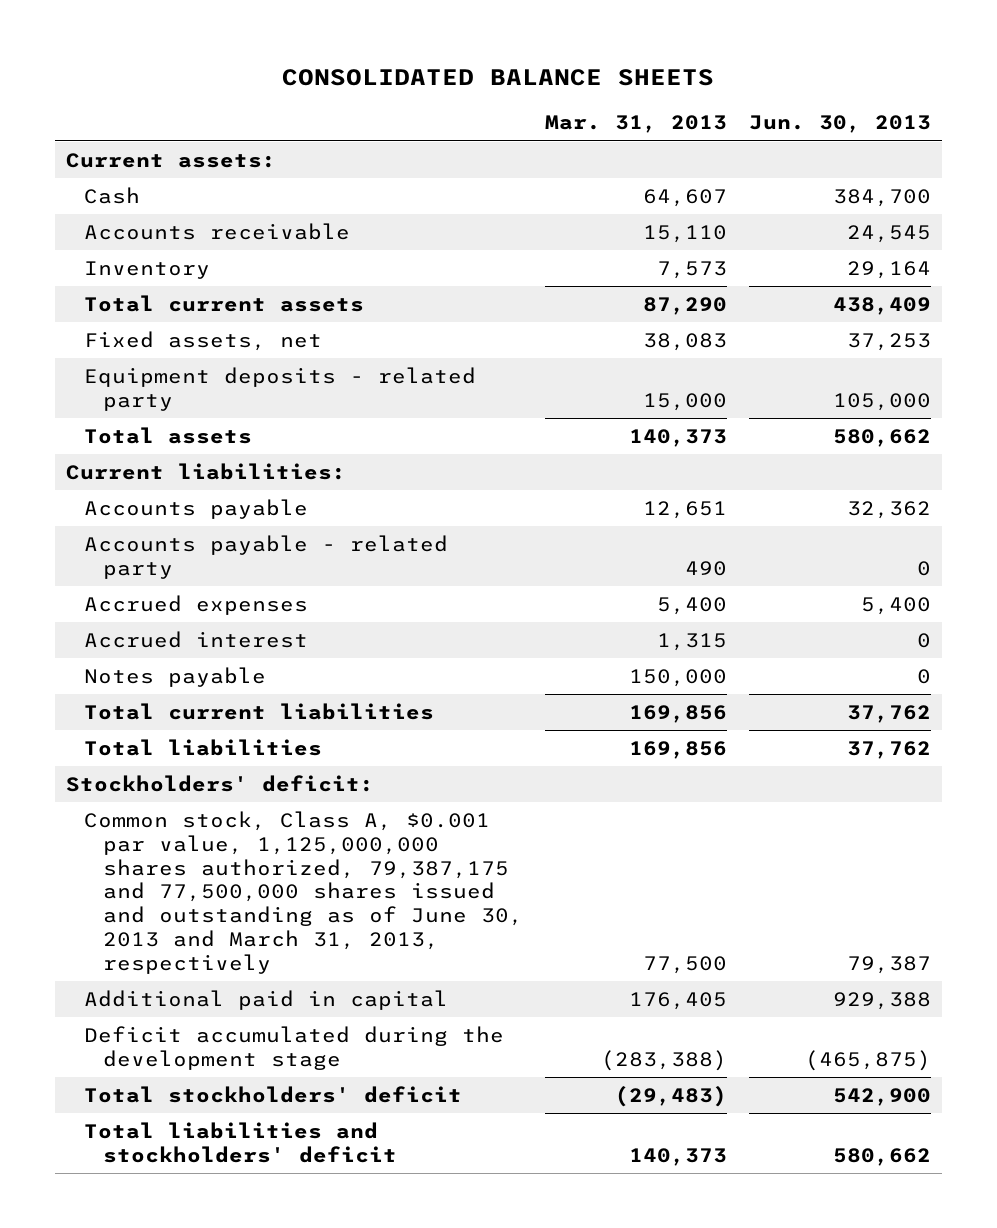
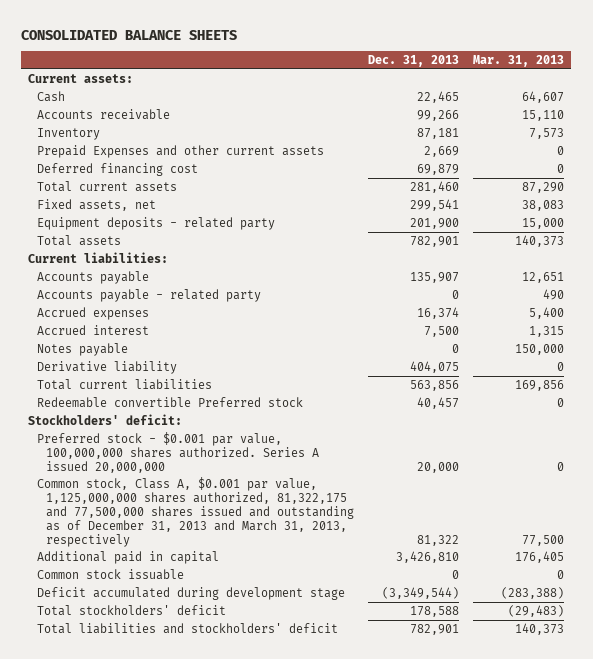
- | Mar. 31, 2013 | Jun. 30, 2013
+ | Dec. 31, 2013 | Mar. 31, 2013
+ Prepaid Expenses and other current assets | 2,669 | 0
+ Deferred financing cost | 69,879 | 0
+ Derivative liability | 404,075 | 0
- Total liabilities | 169,856 | 37,762
+ Redeemable convertible Preferred stock | 40,457 | 0
- Common stock, Class A, $0.001 par value, 1,125,000,000 shares authorized, 79,387,175 and 77,500,000 shares issued and outstanding as of June 30, 2013 and March 31, 2013, respectively | 77,500 | 79,387
+ Preferred stock - $0.001 par value, 100,000,000 shares authorized. Series A issued 20,000,000 | 20,000 | 0
+ Common stock, Class A, $0.001 par value, 1,125,000,000 shares authorized, 81,322,175 and 77,500,000 shares issued and outstanding as of December 31, 2013 and March 31, 2013, respectively | 81,322 | 77,500
- Deficit accumulated during the development stage | (283,388) | (465,875)
+ Common stock issuable | 0 | 0
+ Deficit accumulated during development stage | (3,349,544) | (283,388)

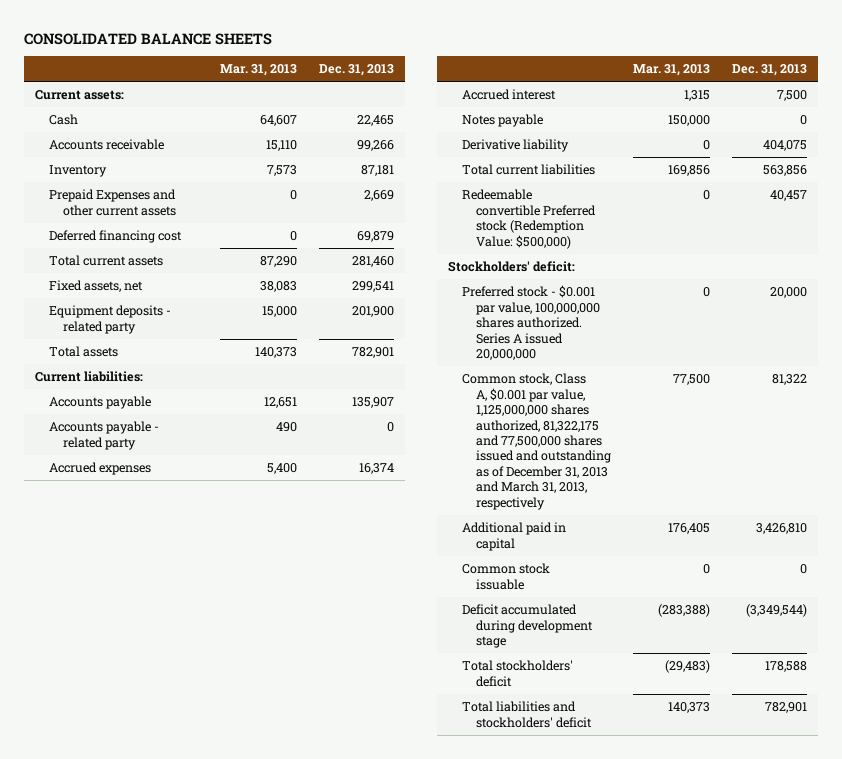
- | Dec. 31, 2013 | Mar. 31, 2013
+ | Mar. 31, 2013 | Dec. 31, 2013
- Redeemable convertible Preferred stock | 40,457 | 0
+ Redeemable convertible Preferred stock (Redemption Value: $500,000) | 0 | 40,457

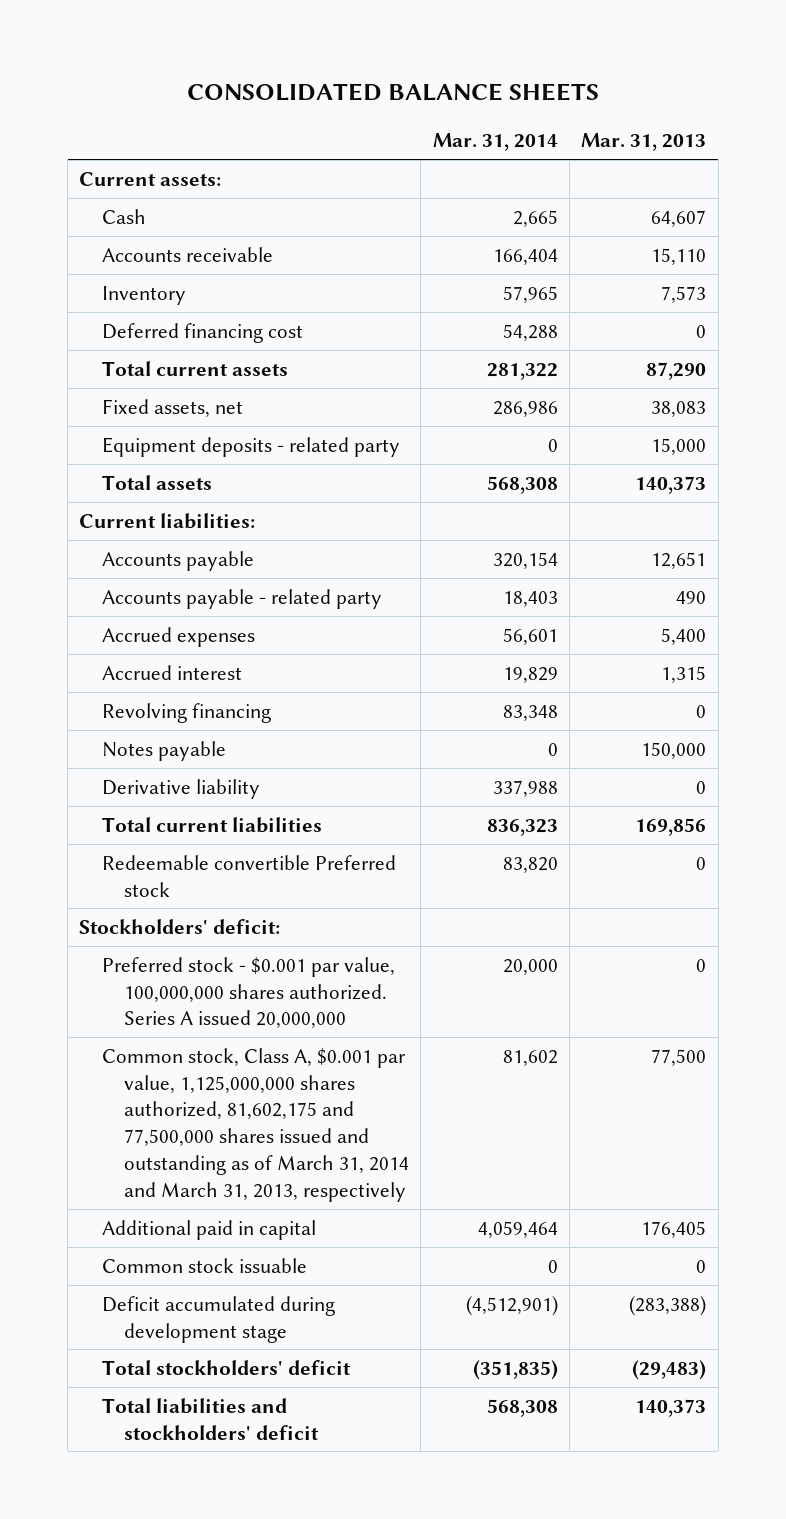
- | Mar. 31, 2013 | Dec. 31, 2013
+ | Mar. 31, 2014 | Mar. 31, 2013
- Prepaid Expenses and other current assets | 0 | 2,669
+ Revolving financing | 83,348 | 0
- Redeemable convertible Preferred stock (Redemption Value: $500,000) | 0 | 40,457
+ Redeemable convertible Preferred stock | 83,820 | 0
- Common stock, Class A, $0.001 par value, 1,125,000,000 shares authorized, 81,322,175 and 77,500,000 shares issued and outstanding as of December 31, 2013 and March 31, 2013, respectively | 77,500 | 81,322
+ Common stock, Class A, $0.001 par value, 1,125,000,000 shares authorized, 81,602,175 and 77,500,000 shares issued and outstanding as of March 31, 2014 and March 31, 2013, respectively | 81,602 | 77,500

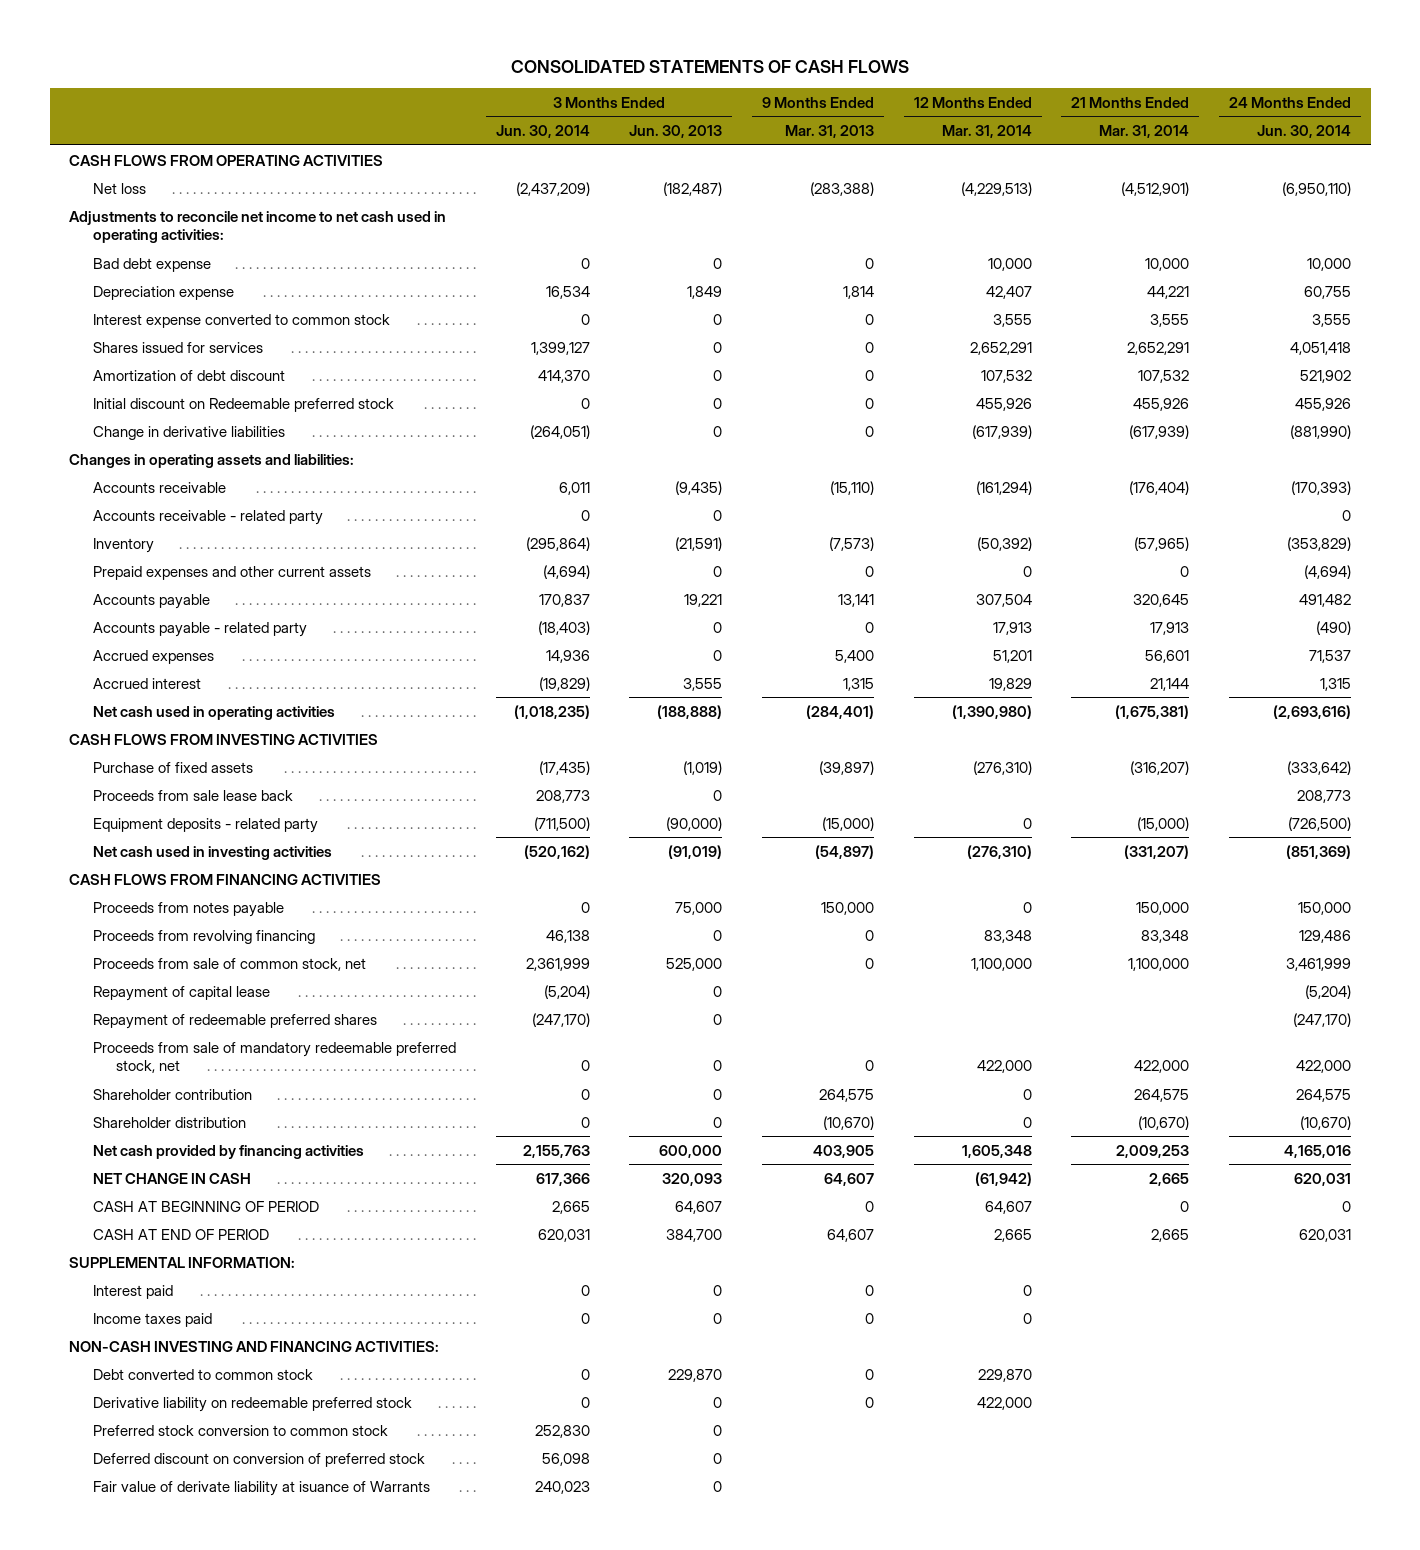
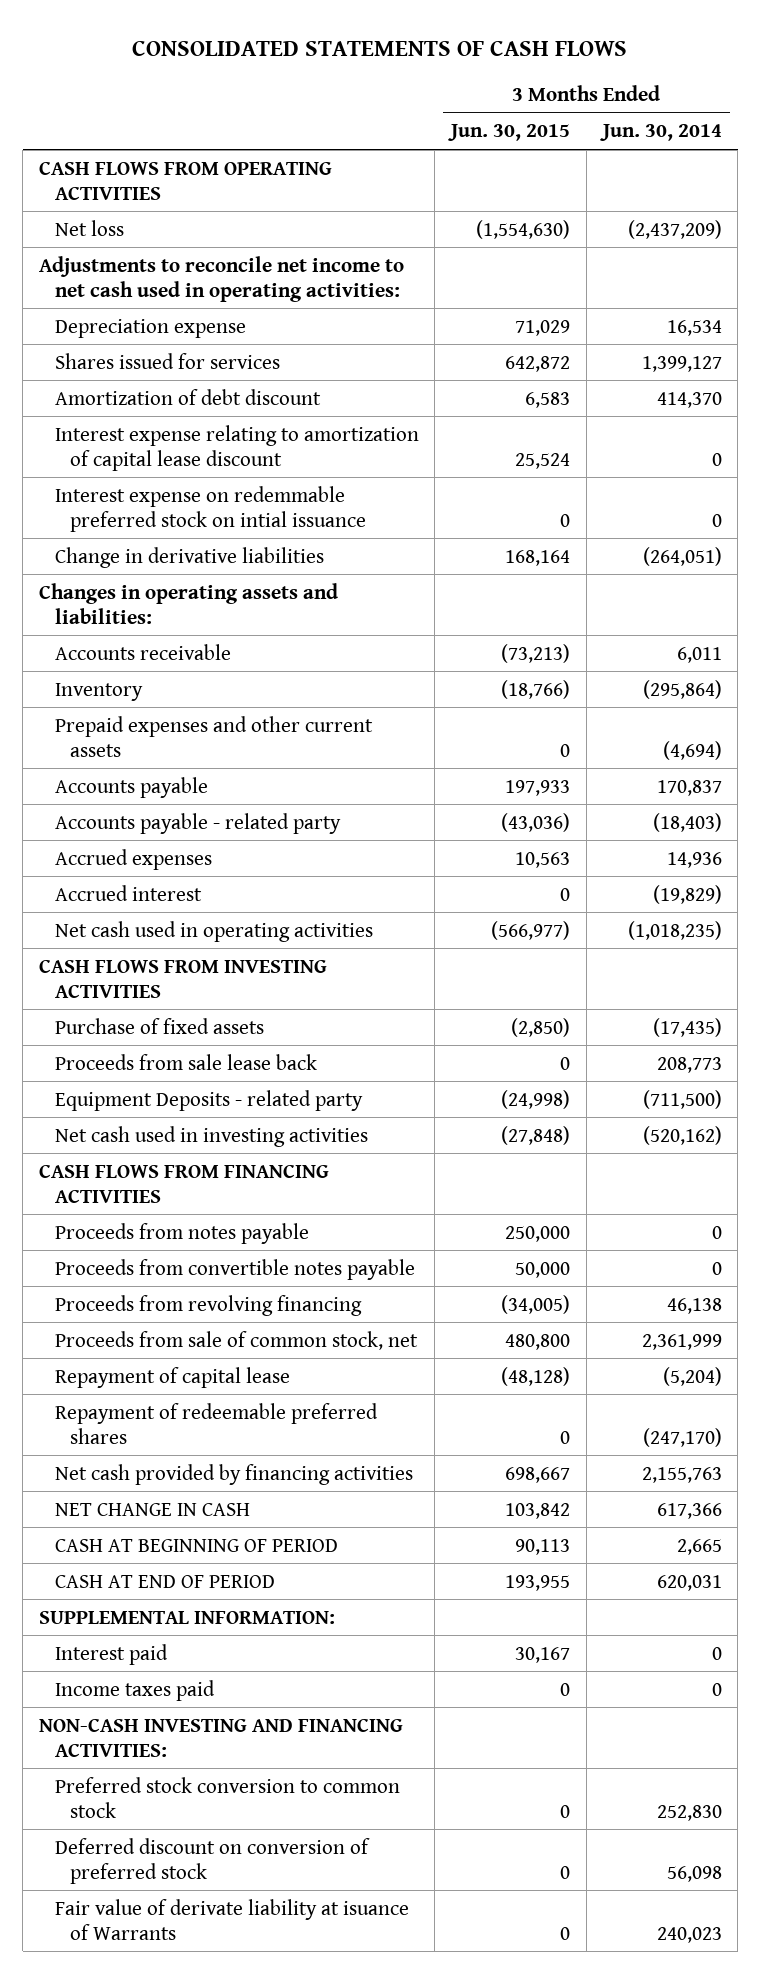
- | 3 Months Ended Jun. 30, 2014 | 3 Months Ended Jun. 30, 2013 | 9 Months Ended Mar. 31, 2013 | 12 Months Ended Mar. 31, 2014 | 21 Months Ended Mar. 31, 2014 | 24 Months Ended Jun. 30, 2014
+ | 3 Months Ended Jun. 30, 2015 | 3 Months Ended Jun. 30, 2014
- Bad debt expense | 0 | 0 | 0 | 10,000 | 10,000 | 10,000
- Interest expense converted to common stock | 0 | 0 | 0 | 3,555 | 3,555 | 3,555
- Initial discount on Redeemable preferred stock | 0 | 0 | 0 | 455,926 | 455,926 | 455,926
+ Interest expense relating to amortization of capital lease discount | 25,524 | 0
+ Interest expense on redemmable preferred stock on intial issuance | 0 | 0
- Accounts receivable - related party | 0 | 0 | | | | 0
- Equipment deposits - related party | (711,500) | (90,000) | (15,000) | 0 | (15,000) | (726,500)
+ Equipment Deposits - related party | (24,998) | (711,500)
+ Proceeds from convertible notes payable | 50,000 | 0
- Proceeds from sale of mandatory redeemable preferred stock, net | 0 | 0 | 0 | 422,000 | 422,000 | 422,000
- Shareholder contribution | 0 | 0 | 264,575 | 0 | 264,575 | 264,575
- Shareholder distribution | 0 | 0 | (10,670) | 0 | (10,670) | (10,670)
- Debt converted to common stock | 0 | 229,870 | 0 | 229,870 | |
- Derivative liability on redeemable preferred stock | 0 | 0 | 0 | 422,000 | |

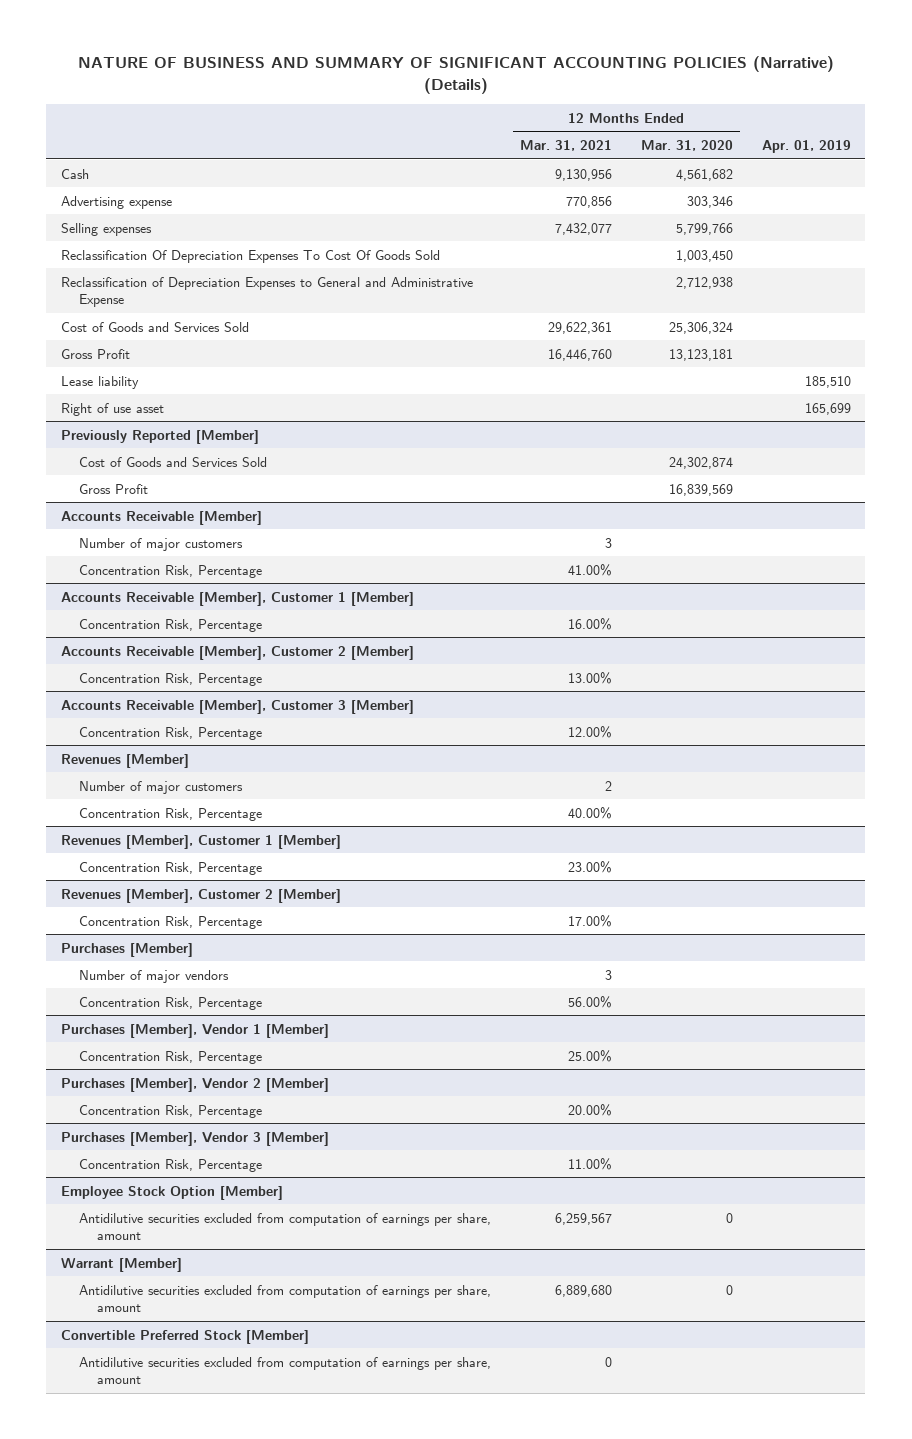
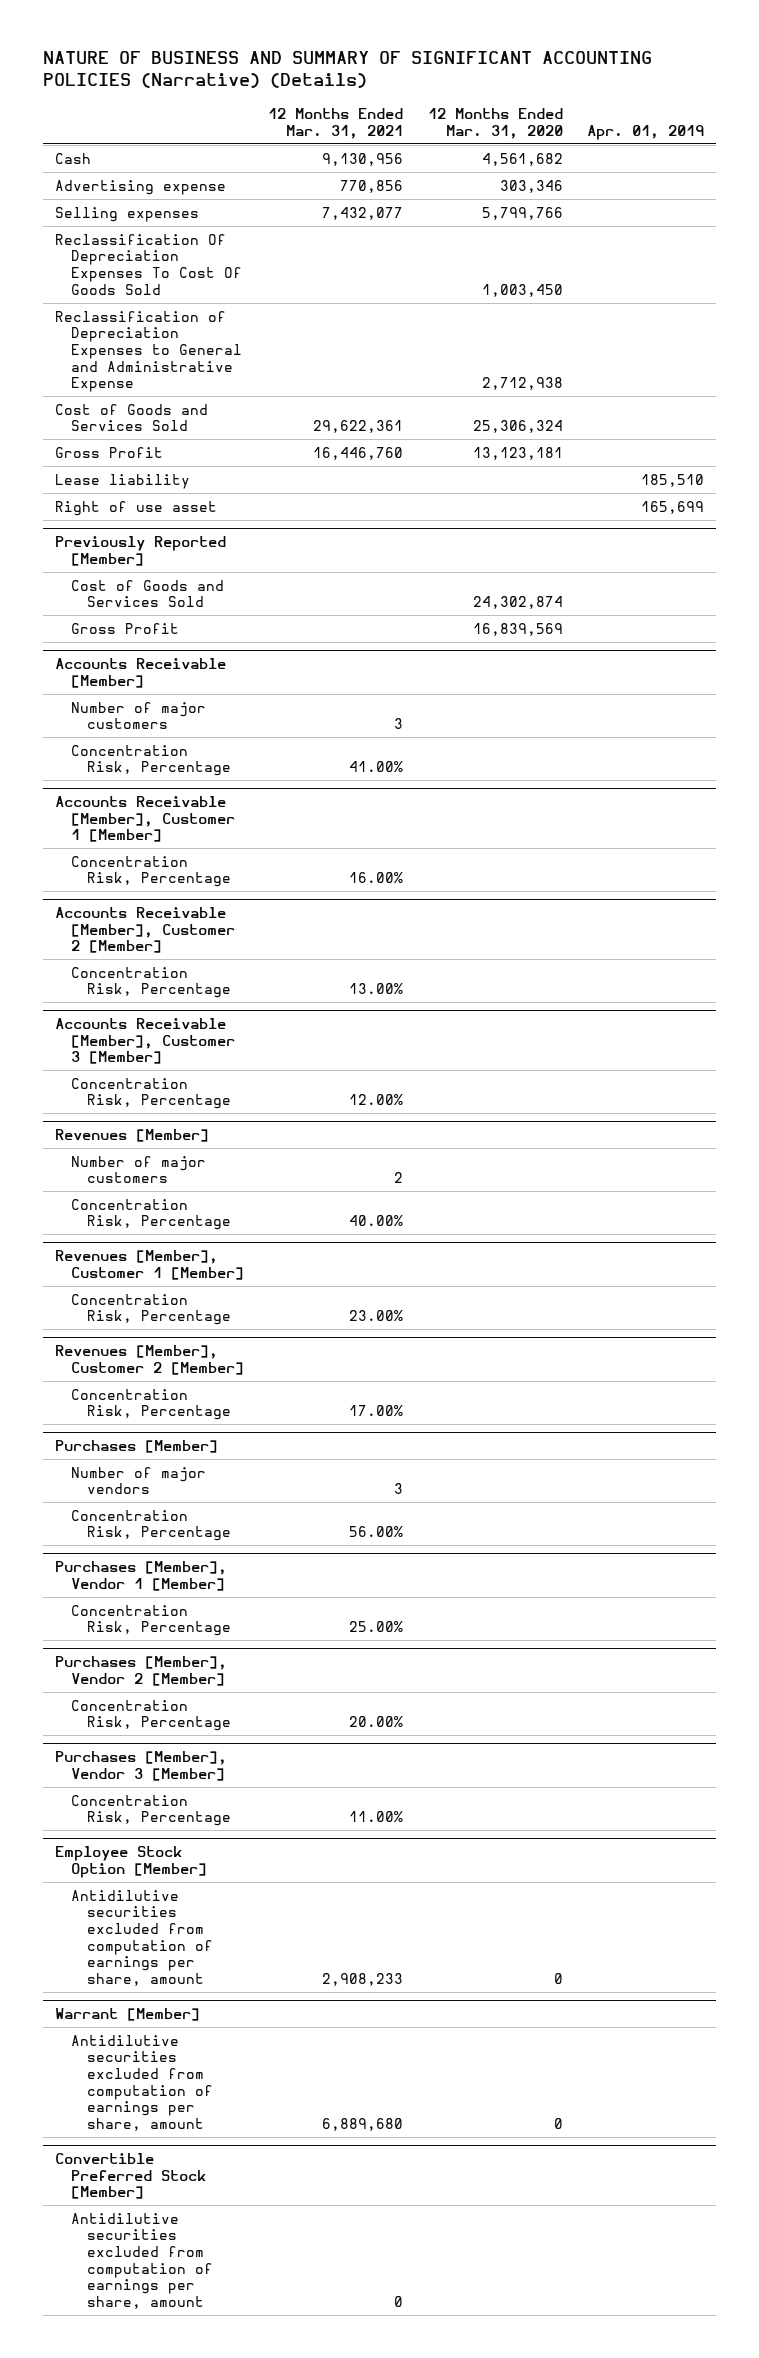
@ Employee Stock Option [Member]
- Antidilutive securities excluded from computation of earnings per share, amount | 6,259,567 | 0 |
+ Antidilutive securities excluded from computation of earnings per share, amount | 2,908,233 | 0 |

